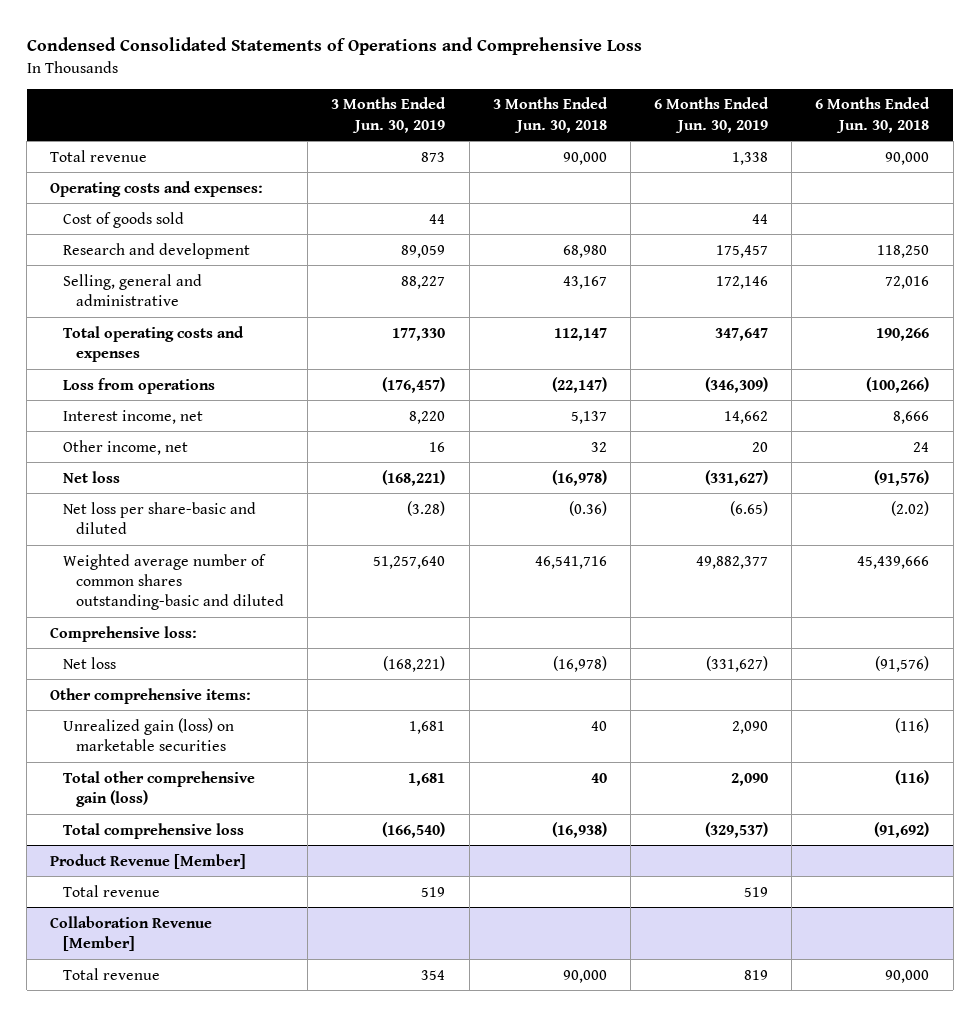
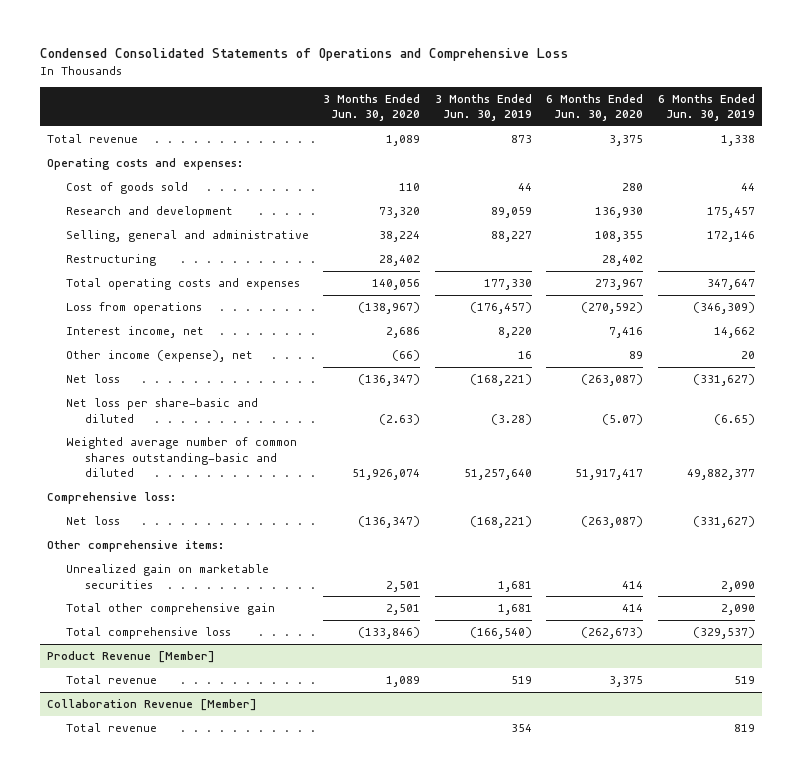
- | 3 Months Ended Jun. 30, 2019 | 3 Months Ended Jun. 30, 2018 | 6 Months Ended Jun. 30, 2019 | 6 Months Ended Jun. 30, 2018
+ | 3 Months Ended Jun. 30, 2020 | 3 Months Ended Jun. 30, 2019 | 6 Months Ended Jun. 30, 2020 | 6 Months Ended Jun. 30, 2019
+ Restructuring | 28,402 | | 28,402 |
- Other income, net | 16 | 32 | 20 | 24
+ Other income (expense), net | (66) | 16 | 89 | 20
- Unrealized gain (loss) on marketable securities | 1,681 | 40 | 2,090 | (116)
- Total other comprehensive gain (loss) | 1,681 | 40 | 2,090 | (116)
+ Unrealized gain on marketable securities | 2,501 | 1,681 | 414 | 2,090
+ Total other comprehensive gain | 2,501 | 1,681 | 414 | 2,090

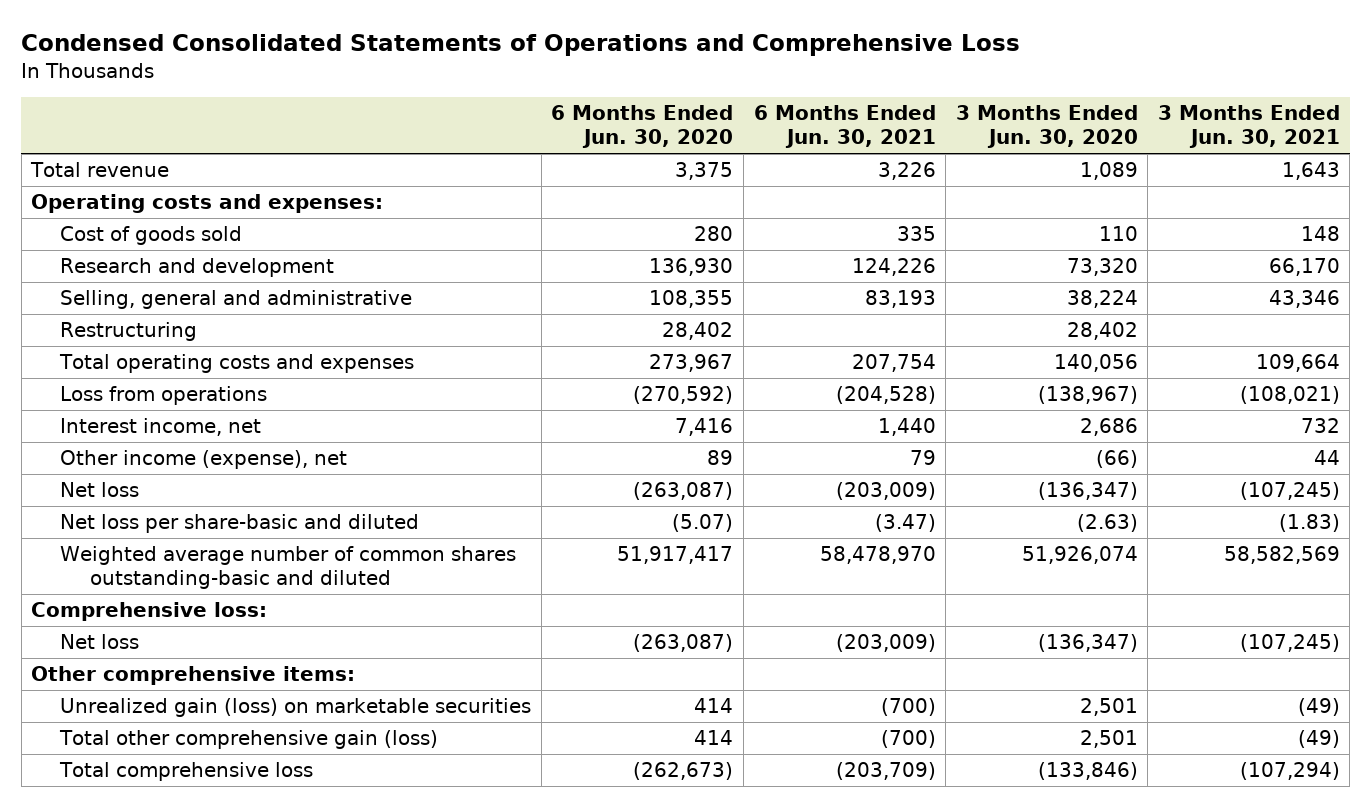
- | 3 Months Ended Jun. 30, 2020 | 3 Months Ended Jun. 30, 2019 | 6 Months Ended Jun. 30, 2020 | 6 Months Ended Jun. 30, 2019
+ | 6 Months Ended Jun. 30, 2020 | 6 Months Ended Jun. 30, 2021 | 3 Months Ended Jun. 30, 2020 | 3 Months Ended Jun. 30, 2021
- Unrealized gain on marketable securities | 2,501 | 1,681 | 414 | 2,090
- Total other comprehensive gain | 2,501 | 1,681 | 414 | 2,090
+ Unrealized gain (loss) on marketable securities | 414 | (700) | 2,501 | (49)
+ Total other comprehensive gain (loss) | 414 | (700) | 2,501 | (49)
- Product Revenue [Member]
- Total revenue | 1,089 | 519 | 3,375 | 519
- Collaboration Revenue [Member]
- Total revenue | | 354 | | 819

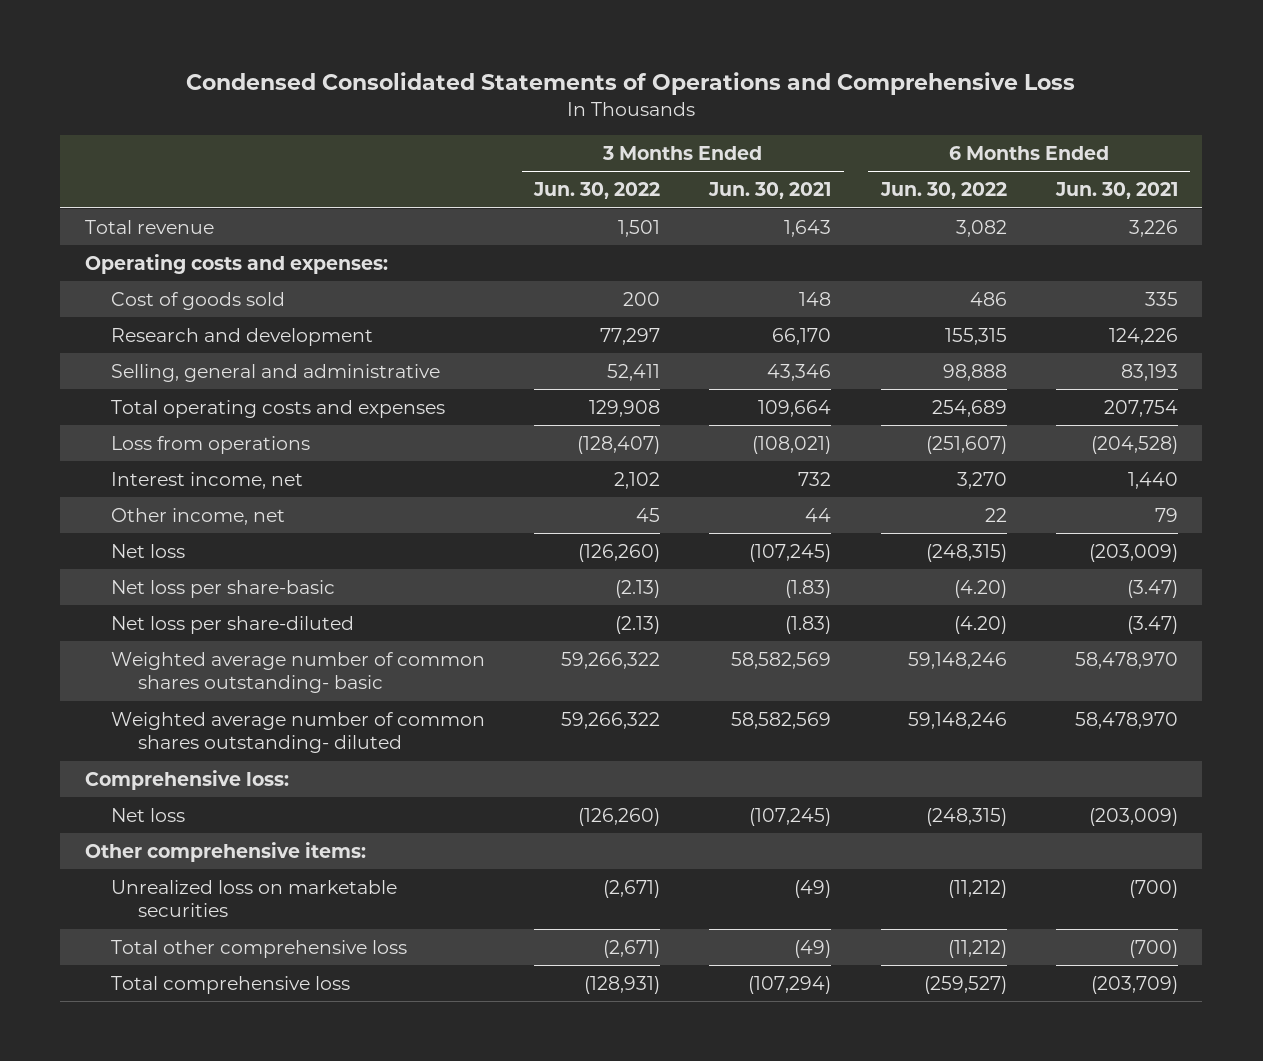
- | 6 Months Ended Jun. 30, 2020 | 6 Months Ended Jun. 30, 2021 | 3 Months Ended Jun. 30, 2020 | 3 Months Ended Jun. 30, 2021
+ | 3 Months Ended Jun. 30, 2022 | 3 Months Ended Jun. 30, 2021 | 6 Months Ended Jun. 30, 2022 | 6 Months Ended Jun. 30, 2021
- Restructuring | 28,402 | | 28,402 |
- Other income (expense), net | 89 | 79 | (66) | 44
+ Other income, net | 45 | 44 | 22 | 79
- Net loss per share-basic and diluted | (5.07) | (3.47) | (2.63) | (1.83)
- Weighted average number of common shares outstanding-basic and diluted | 51,917,417 | 58,478,970 | 51,926,074 | 58,582,569
+ Net loss per share-basic | (2.13) | (1.83) | (4.20) | (3.47)
+ Net loss per share-diluted | (2.13) | (1.83) | (4.20) | (3.47)
+ Weighted average number of common shares outstanding- basic | 59,266,322 | 58,582,569 | 59,148,246 | 58,478,970
+ Weighted average number of common shares outstanding- diluted | 59,266,322 | 58,582,569 | 59,148,246 | 58,478,970
- Unrealized gain (loss) on marketable securities | 414 | (700) | 2,501 | (49)
- Total other comprehensive gain (loss) | 414 | (700) | 2,501 | (49)
+ Unrealized loss on marketable securities | (2,671) | (49) | (11,212) | (700)
+ Total other comprehensive loss | (2,671) | (49) | (11,212) | (700)

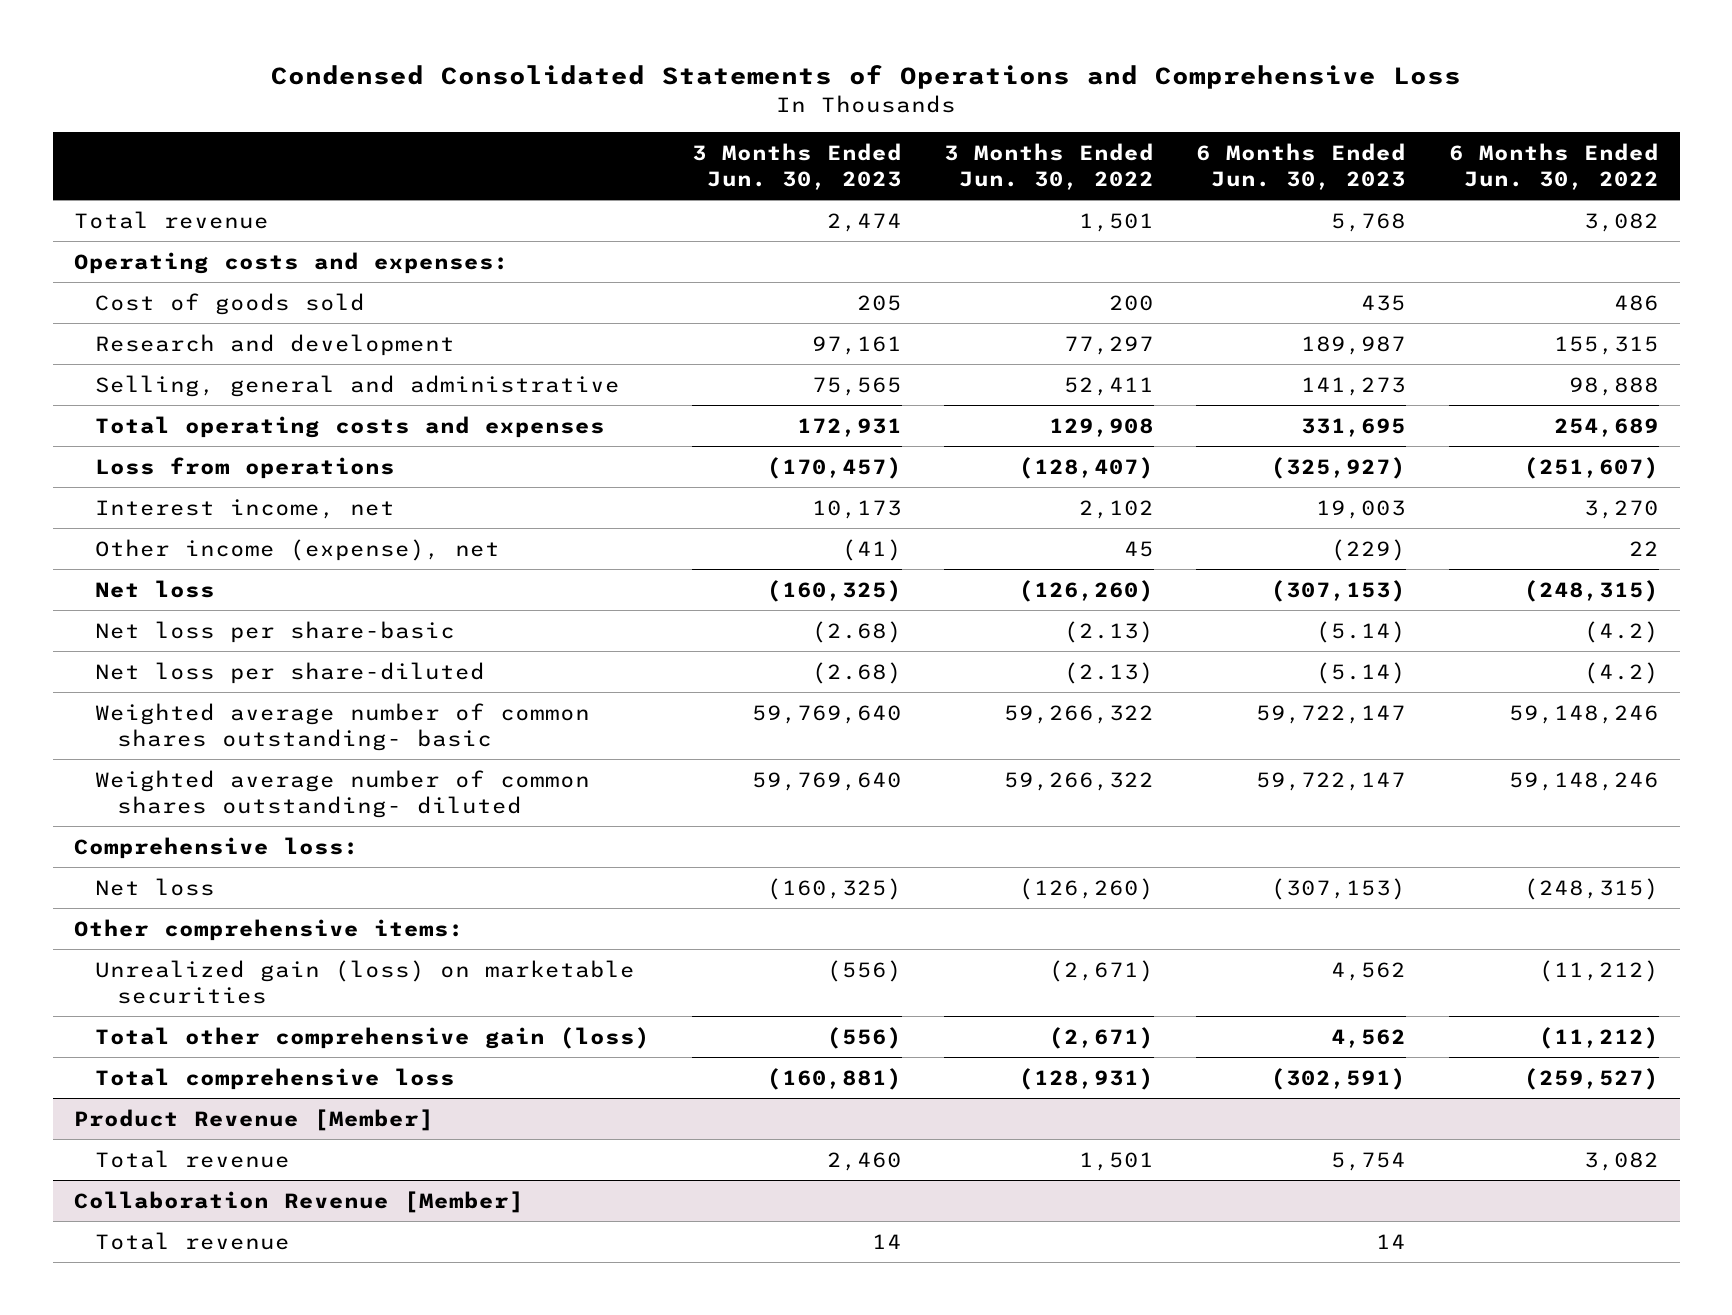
- | 3 Months Ended Jun. 30, 2022 | 3 Months Ended Jun. 30, 2021 | 6 Months Ended Jun. 30, 2022 | 6 Months Ended Jun. 30, 2021
+ | 3 Months Ended Jun. 30, 2023 | 3 Months Ended Jun. 30, 2022 | 6 Months Ended Jun. 30, 2023 | 6 Months Ended Jun. 30, 2022
- Other income, net | 45 | 44 | 22 | 79
+ Other income (expense), net | (41) | 45 | (229) | 22
- Net loss per share-basic | (2.13) | (1.83) | (4.20) | (3.47)
- Net loss per share-diluted | (2.13) | (1.83) | (4.20) | (3.47)
+ Net loss per share-basic | (2.68) | (2.13) | (5.14) | (4.2)
+ Net loss per share-diluted | (2.68) | (2.13) | (5.14) | (4.2)
- Unrealized loss on marketable securities | (2,671) | (49) | (11,212) | (700)
- Total other comprehensive loss | (2,671) | (49) | (11,212) | (700)
+ Unrealized gain (loss) on marketable securities | (556) | (2,671) | 4,562 | (11,212)
+ Total other comprehensive gain (loss) | (556) | (2,671) | 4,562 | (11,212)
+ Product Revenue [Member]
+ Total revenue | 2,460 | 1,501 | 5,754 | 3,082
+ Collaboration Revenue [Member]
+ Total revenue | 14 | | 14 |

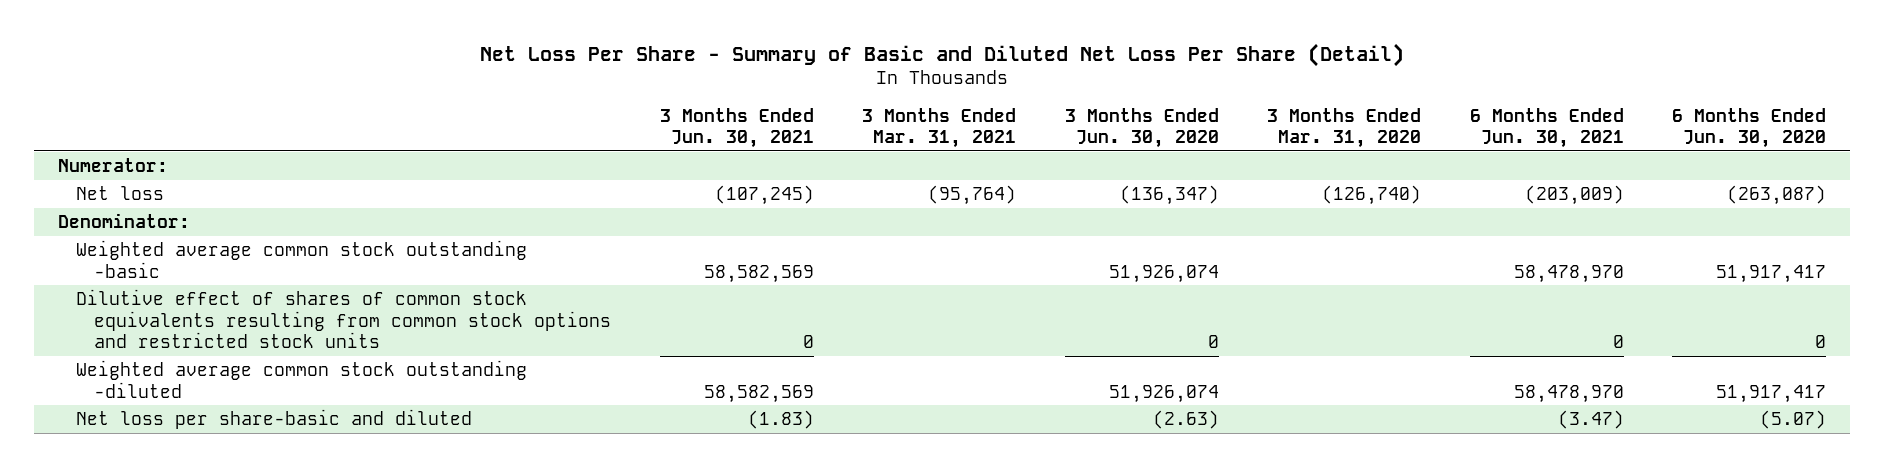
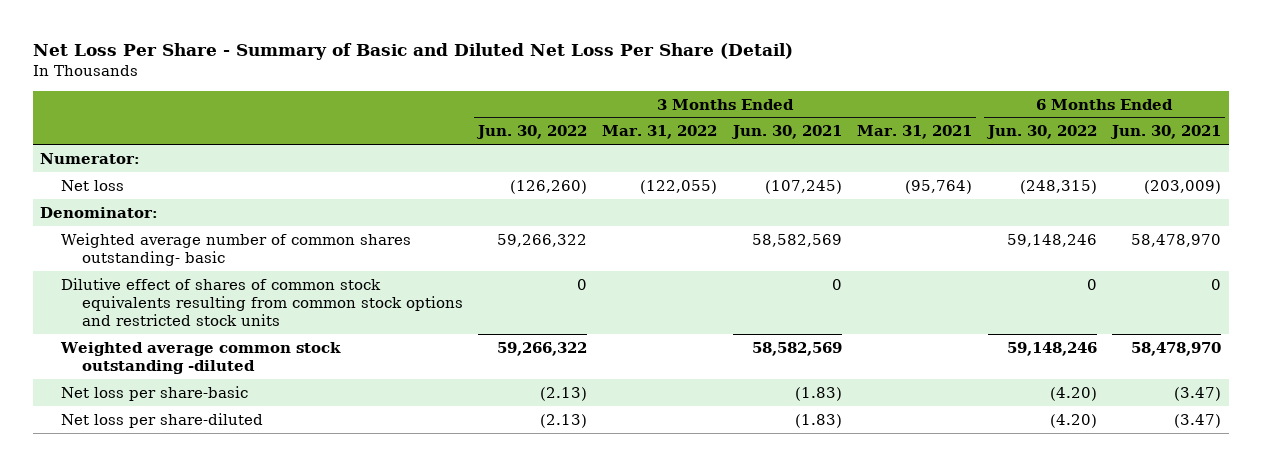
- | 3 Months Ended Jun. 30, 2021 | 3 Months Ended Mar. 31, 2021 | 3 Months Ended Jun. 30, 2020 | 3 Months Ended Mar. 31, 2020 | 6 Months Ended Jun. 30, 2021 | 6 Months Ended Jun. 30, 2020
+ | 3 Months Ended Jun. 30, 2022 | 3 Months Ended Mar. 31, 2022 | 3 Months Ended Jun. 30, 2021 | 3 Months Ended Mar. 31, 2021 | 6 Months Ended Jun. 30, 2022 | 6 Months Ended Jun. 30, 2021
- Weighted average common stock outstanding -basic | 58,582,569 | | 51,926,074 | | 58,478,970 | 51,917,417
+ Weighted average number of common shares outstanding- basic | 59,266,322 | | 58,582,569 | | 59,148,246 | 58,478,970
- Net loss per share-basic and diluted | (1.83) | | (2.63) | | (3.47) | (5.07)
+ Net loss per share-basic | (2.13) | | (1.83) | | (4.20) | (3.47)
+ Net loss per share-diluted | (2.13) | | (1.83) | | (4.20) | (3.47)

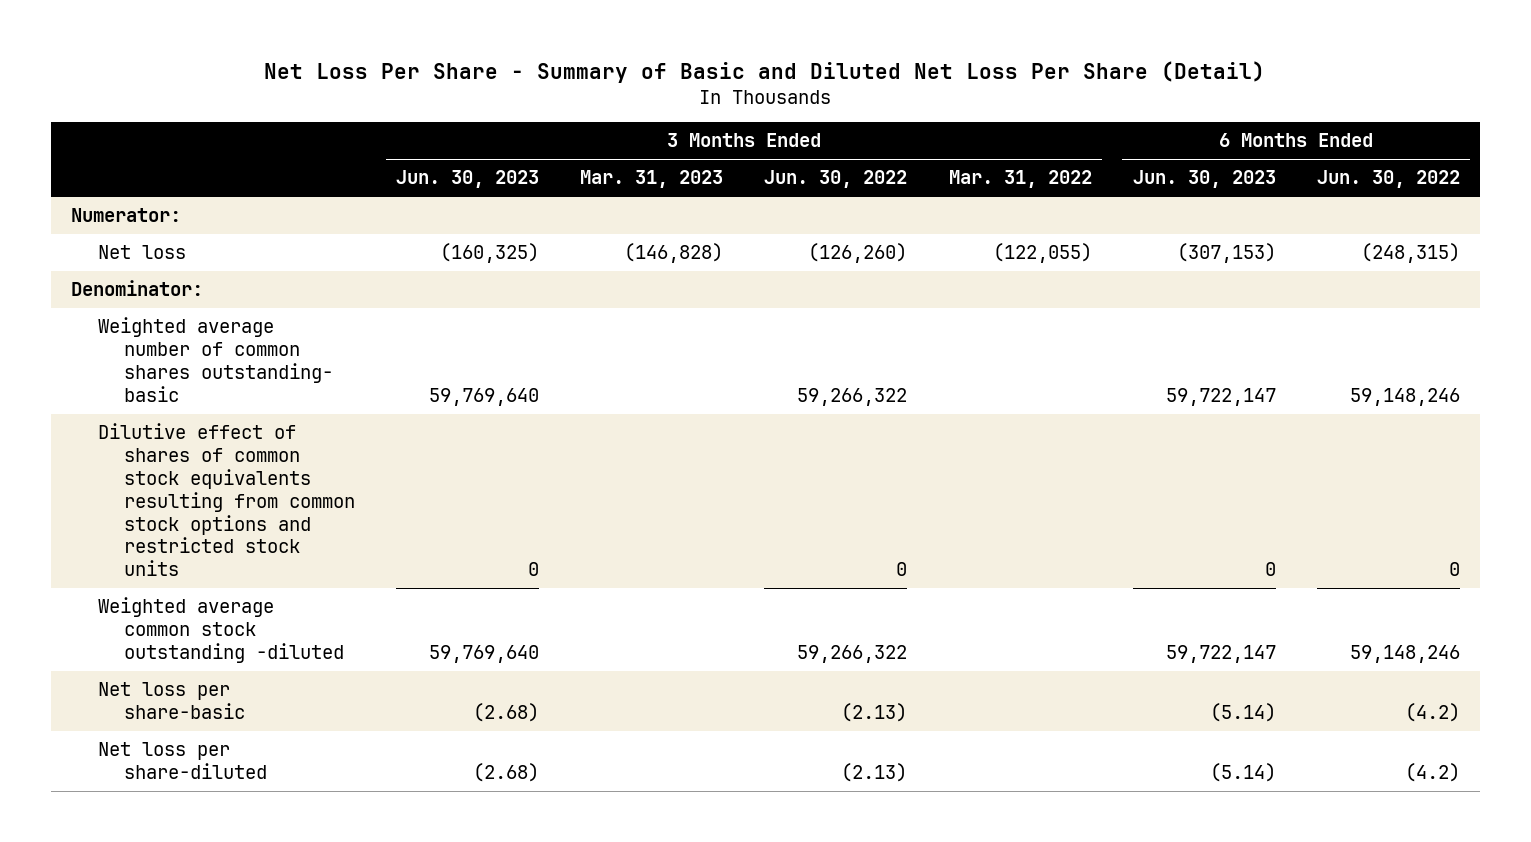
- | 3 Months Ended Jun. 30, 2022 | 3 Months Ended Mar. 31, 2022 | 3 Months Ended Jun. 30, 2021 | 3 Months Ended Mar. 31, 2021 | 6 Months Ended Jun. 30, 2022 | 6 Months Ended Jun. 30, 2021
+ | 3 Months Ended Jun. 30, 2023 | 3 Months Ended Mar. 31, 2023 | 3 Months Ended Jun. 30, 2022 | 3 Months Ended Mar. 31, 2022 | 6 Months Ended Jun. 30, 2023 | 6 Months Ended Jun. 30, 2022
- Net loss per share-basic | (2.13) | | (1.83) | | (4.20) | (3.47)
- Net loss per share-diluted | (2.13) | | (1.83) | | (4.20) | (3.47)
+ Net loss per share-basic | (2.68) | | (2.13) | | (5.14) | (4.2)
+ Net loss per share-diluted | (2.68) | | (2.13) | | (5.14) | (4.2)

